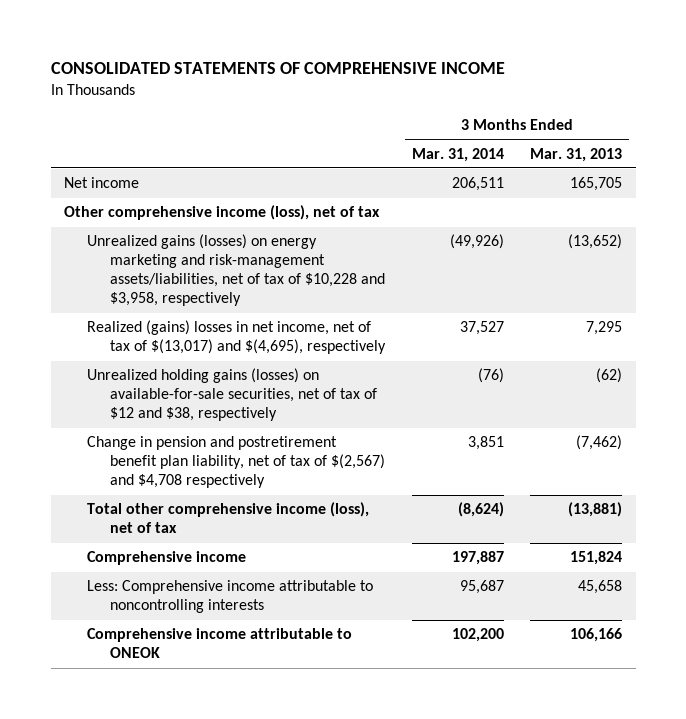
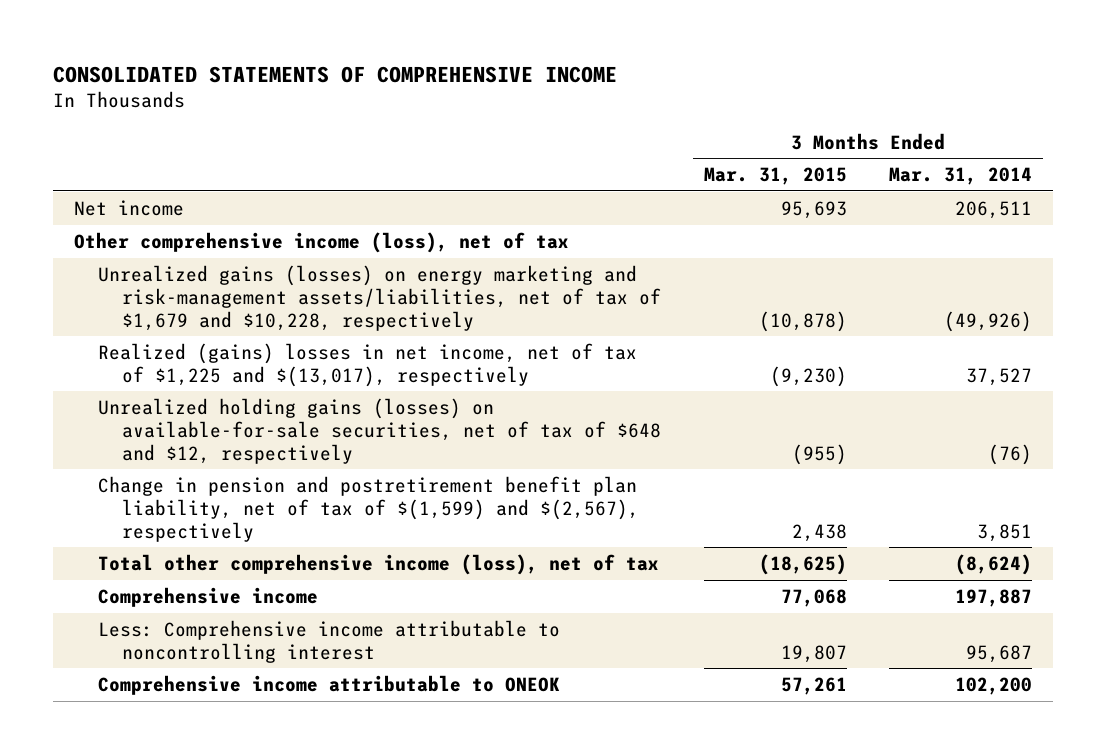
- | 3 Months Ended Mar. 31, 2014 | 3 Months Ended Mar. 31, 2013
+ | 3 Months Ended Mar. 31, 2015 | 3 Months Ended Mar. 31, 2014
- Unrealized gains (losses) on energy marketing and risk-management assets/liabilities, net of tax of $10,228 and $3,958, respectively | (49,926) | (13,652)
- Realized (gains) losses in net income, net of tax of $(13,017) and $(4,695), respectively | 37,527 | 7,295
- Unrealized holding gains (losses) on available-for-sale securities, net of tax of $12 and $38, respectively | (76) | (62)
- Change in pension and postretirement benefit plan liability, net of tax of $(2,567) and $4,708 respectively | 3,851 | (7,462)
+ Unrealized gains (losses) on energy marketing and risk-management assets/liabilities, net of tax of $1,679 and $10,228, respectively | (10,878) | (49,926)
+ Realized (gains) losses in net income, net of tax of $1,225 and $(13,017), respectively | (9,230) | 37,527
+ Unrealized holding gains (losses) on available-for-sale securities, net of tax of $648 and $12, respectively | (955) | (76)
+ Change in pension and postretirement benefit plan liability, net of tax of $(1,599) and $(2,567), respectively | 2,438 | 3,851
- Less: Comprehensive income attributable to noncontrolling interests | 95,687 | 45,658
+ Less: Comprehensive income attributable to noncontrolling interest | 19,807 | 95,687

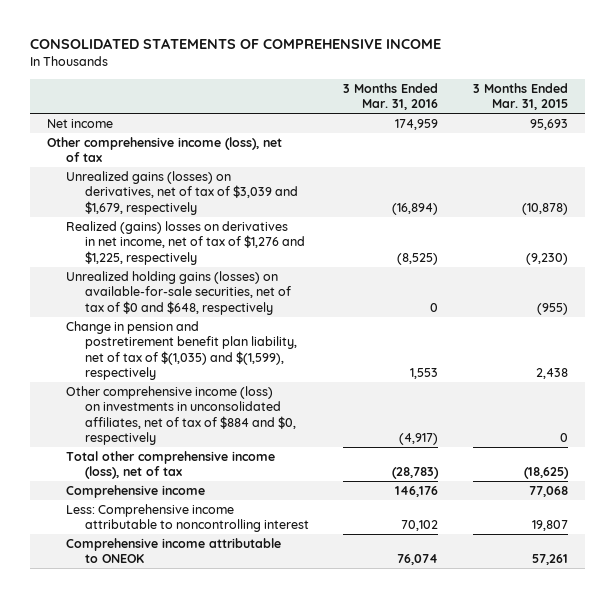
- | 3 Months Ended Mar. 31, 2015 | 3 Months Ended Mar. 31, 2014
+ | 3 Months Ended Mar. 31, 2016 | 3 Months Ended Mar. 31, 2015
- Unrealized gains (losses) on energy marketing and risk-management assets/liabilities, net of tax of $1,679 and $10,228, respectively | (10,878) | (49,926)
- Realized (gains) losses in net income, net of tax of $1,225 and $(13,017), respectively | (9,230) | 37,527
- Unrealized holding gains (losses) on available-for-sale securities, net of tax of $648 and $12, respectively | (955) | (76)
- Change in pension and postretirement benefit plan liability, net of tax of $(1,599) and $(2,567), respectively | 2,438 | 3,851
+ Unrealized gains (losses) on derivatives, net of tax of $3,039 and $1,679, respectively | (16,894) | (10,878)
+ Realized (gains) losses on derivatives in net income, net of tax of $1,276 and $1,225, respectively | (8,525) | (9,230)
+ Unrealized holding gains (losses) on available-for-sale securities, net of tax of $0 and $648, respectively | 0 | (955)
+ Change in pension and postretirement benefit plan liability, net of tax of $(1,035) and $(1,599), respectively | 1,553 | 2,438
+ Other comprehensive income (loss) on investments in unconsolidated affiliates, net of tax of $884 and $0, respectively | (4,917) | 0

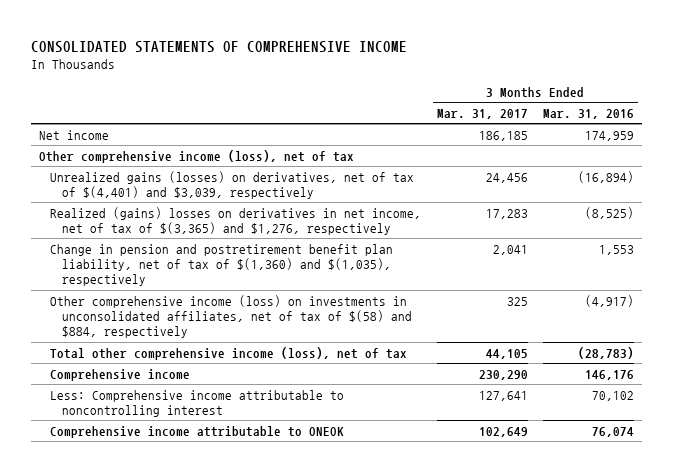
- | 3 Months Ended Mar. 31, 2016 | 3 Months Ended Mar. 31, 2015
+ | 3 Months Ended Mar. 31, 2017 | 3 Months Ended Mar. 31, 2016
- Unrealized gains (losses) on derivatives, net of tax of $3,039 and $1,679, respectively | (16,894) | (10,878)
- Realized (gains) losses on derivatives in net income, net of tax of $1,276 and $1,225, respectively | (8,525) | (9,230)
- Unrealized holding gains (losses) on available-for-sale securities, net of tax of $0 and $648, respectively | 0 | (955)
- Change in pension and postretirement benefit plan liability, net of tax of $(1,035) and $(1,599), respectively | 1,553 | 2,438
- Other comprehensive income (loss) on investments in unconsolidated affiliates, net of tax of $884 and $0, respectively | (4,917) | 0
+ Unrealized gains (losses) on derivatives, net of tax of $(4,401) and $3,039, respectively | 24,456 | (16,894)
+ Realized (gains) losses on derivatives in net income, net of tax of $(3,365) and $1,276, respectively | 17,283 | (8,525)
+ Change in pension and postretirement benefit plan liability, net of tax of $(1,360) and $(1,035), respectively | 2,041 | 1,553
+ Other comprehensive income (loss) on investments in unconsolidated affiliates, net of tax of $(58) and $884, respectively | 325 | (4,917)

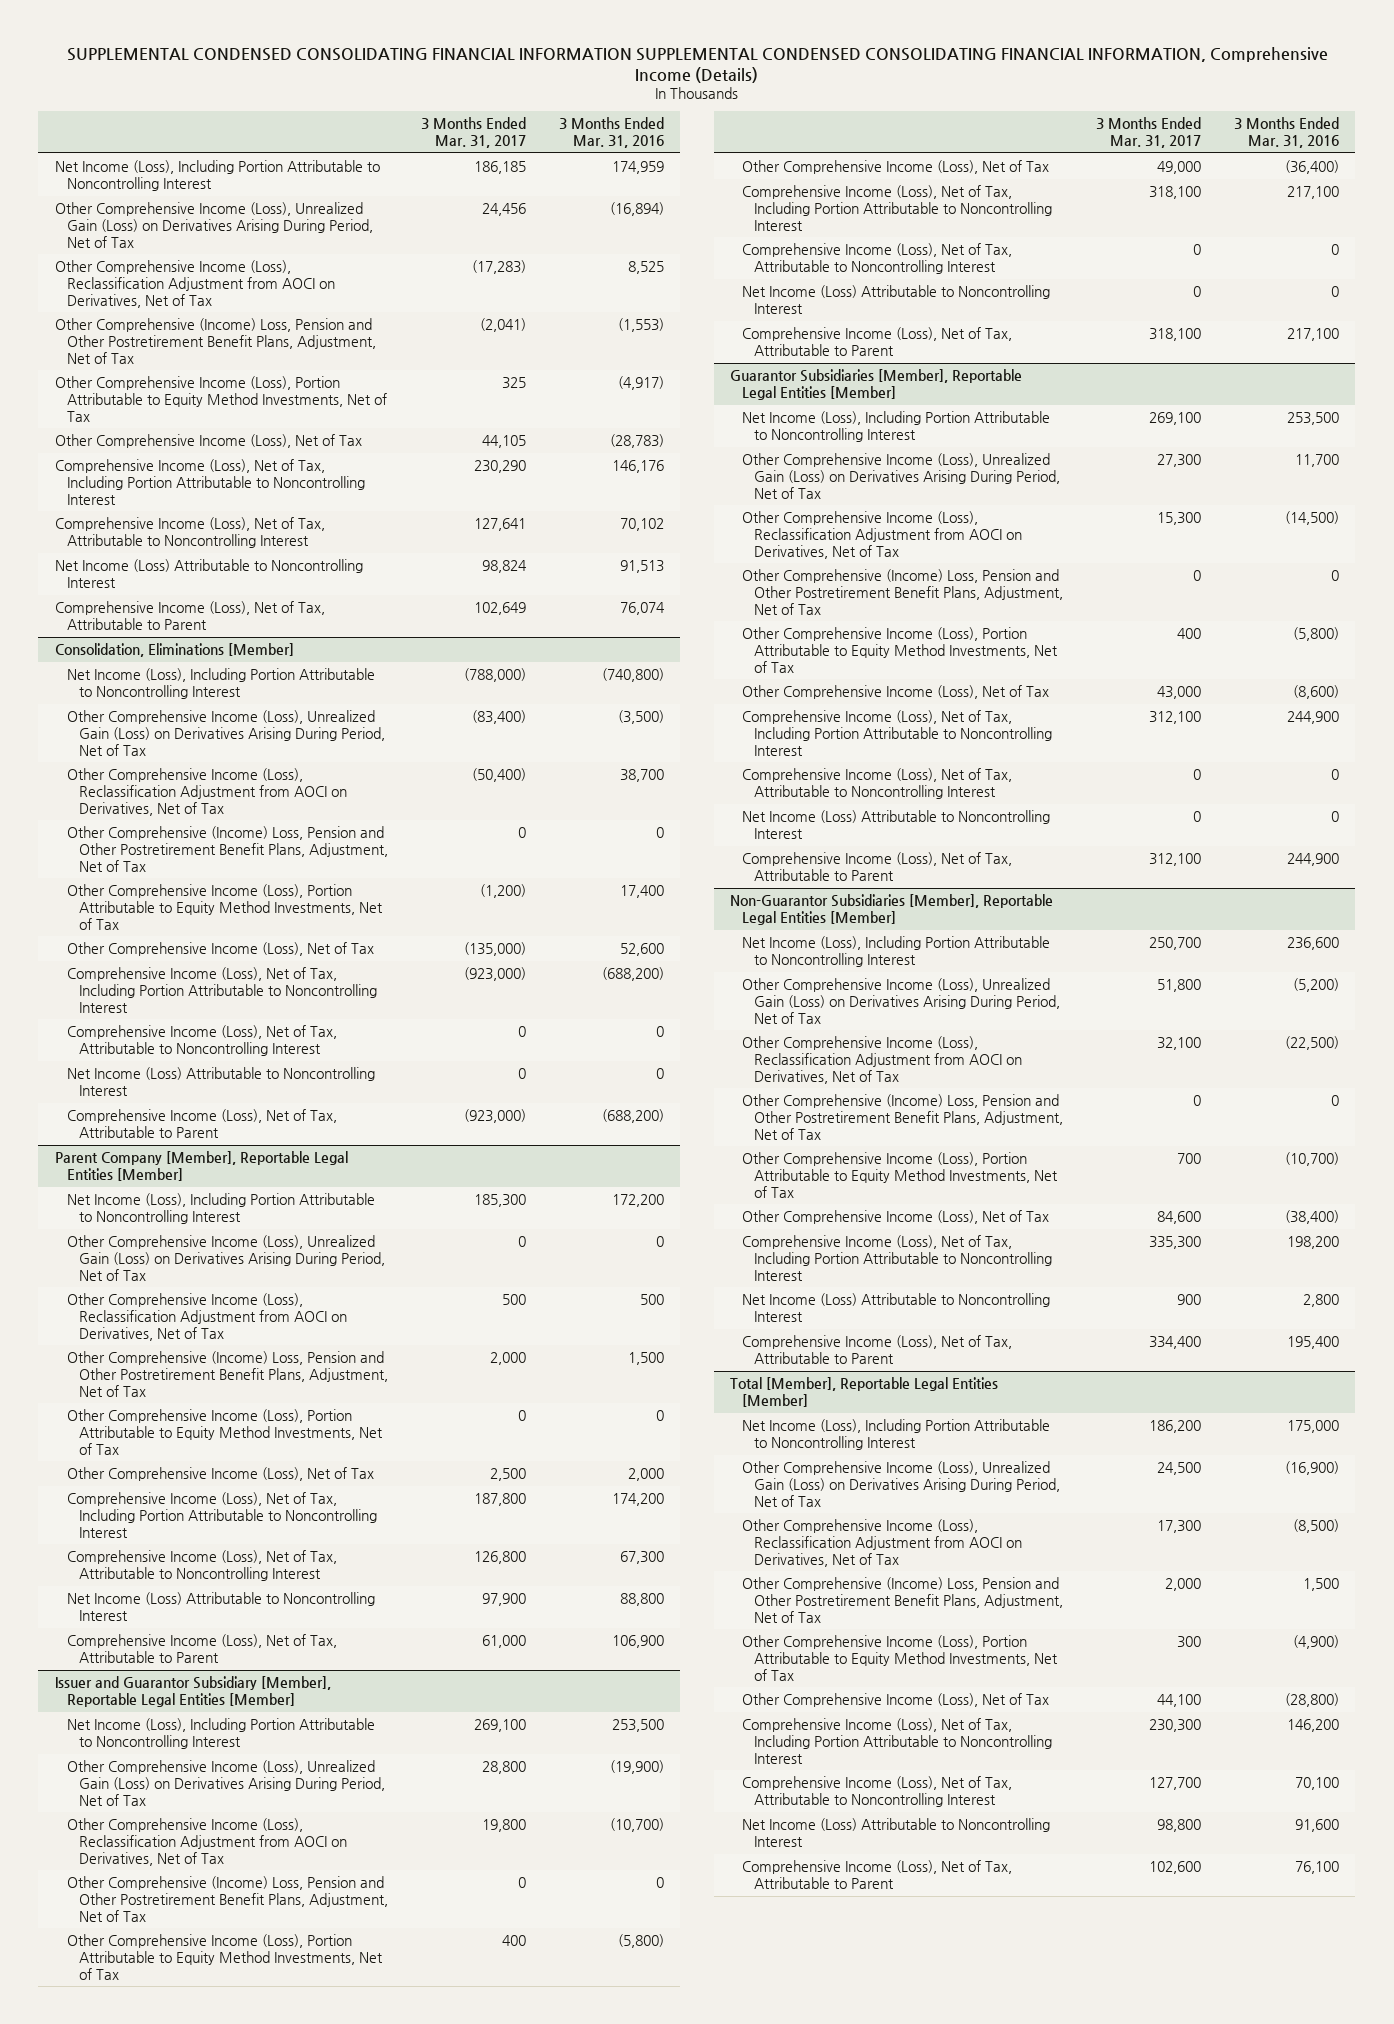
- CONSOLIDATED STATEMENTS OF COMPREHENSIVE INCOME
+ SUPPLEMENTAL CONDENSED CONSOLIDATING FINANCIAL INFORMATION SUPPLEMENTAL CONDENSED CONSOLIDATING FINANCIAL INFORMATION, Comprehensive Income (Details)
- Net income | 186,185 | 174,959
- Other comprehensive income (loss), net of tax
- Unrealized gains (losses) on derivatives, net of tax of $(4,401) and $3,039, respectively | 24,456 | (16,894)
- Realized (gains) losses on derivatives in net income, net of tax of $(3,365) and $1,276, respectively | 17,283 | (8,525)
- Change in pension and postretirement benefit plan liability, net of tax of $(1,360) and $(1,035), respectively | 2,041 | 1,553
- Other comprehensive income (loss) on investments in unconsolidated affiliates, net of tax of $(58) and $884, respectively | 325 | (4,917)
- Total other comprehensive income (loss), net of tax | 44,105 | (28,783)
- Comprehensive income | 230,290 | 146,176
- Less: Comprehensive income attributable to noncontrolling interest | 127,641 | 70,102
- Comprehensive income attributable to ONEOK | 102,649 | 76,074
+ Net Income (Loss), Including Portion Attributable to Noncontrolling Interest | 186,185 | 174,959
+ Other Comprehensive Income (Loss), Unrealized Gain (Loss) on Derivatives Arising During Period, Net of Tax | 24,456 | (16,894)
+ Other Comprehensive Income (Loss), Reclassification Adjustment from AOCI on Derivatives, Net of Tax | (17,283) | 8,525
+ Other Comprehensive (Income) Loss, Pension and Other Postretirement Benefit Plans, Adjustment, Net of Tax | (2,041) | (1,553)
+ Other Comprehensive Income (Loss), Portion Attributable to Equity Method Investments, Net of Tax | 325 | (4,917)
+ Other Comprehensive Income (Loss), Net of Tax | 44,105 | (28,783)
+ Comprehensive Income (Loss), Net of Tax, Including Portion Attributable to Noncontrolling Interest | 230,290 | 146,176
+ Comprehensive Income (Loss), Net of Tax, Attributable to Noncontrolling Interest | 127,641 | 70,102
+ Net Income (Loss) Attributable to Noncontrolling Interest | 98,824 | 91,513
+ Comprehensive Income (Loss), Net of Tax, Attributable to Parent | 102,649 | 76,074
+ Consolidation, Eliminations [Member]
+ Net Income (Loss), Including Portion Attributable to Noncontrolling Interest | (788,000) | (740,800)
+ Other Comprehensive Income (Loss), Unrealized Gain (Loss) on Derivatives Arising During Period, Net of Tax | (83,400) | (3,500)
+ Other Comprehensive Income (Loss), Reclassification Adjustment from AOCI on Derivatives, Net of Tax | (50,400) | 38,700
+ Other Comprehensive (Income) Loss, Pension and Other Postretirement Benefit Plans, Adjustment, Net of Tax | 0 | 0
+ Other Comprehensive Income (Loss), Portion Attributable to Equity Method Investments, Net of Tax | (1,200) | 17,400
+ Other Comprehensive Income (Loss), Net of Tax | (135,000) | 52,600
+ Comprehensive Income (Loss), Net of Tax, Including Portion Attributable to Noncontrolling Interest | (923,000) | (688,200)
+ Comprehensive Income (Loss), Net of Tax, Attributable to Noncontrolling Interest | 0 | 0
+ Net Income (Loss) Attributable to Noncontrolling Interest | 0 | 0
+ Comprehensive Income (Loss), Net of Tax, Attributable to Parent | (923,000) | (688,200)
+ Parent Company [Member], Reportable Legal Entities [Member]
+ Net Income (Loss), Including Portion Attributable to Noncontrolling Interest | 185,300 | 172,200
+ Other Comprehensive Income (Loss), Unrealized Gain (Loss) on Derivatives Arising During Period, Net of Tax | 0 | 0
+ Other Comprehensive Income (Loss), Reclassification Adjustment from AOCI on Derivatives, Net of Tax | 500 | 500
+ Other Comprehensive (Income) Loss, Pension and Other Postretirement Benefit Plans, Adjustment, Net of Tax | 2,000 | 1,500
+ Other Comprehensive Income (Loss), Portion Attributable to Equity Method Investments, Net of Tax | 0 | 0
+ Other Comprehensive Income (Loss), Net of Tax | 2,500 | 2,000
+ Comprehensive Income (Loss), Net of Tax, Including Portion Attributable to Noncontrolling Interest | 187,800 | 174,200
+ Comprehensive Income (Loss), Net of Tax, Attributable to Noncontrolling Interest | 126,800 | 67,300
+ Net Income (Loss) Attributable to Noncontrolling Interest | 97,900 | 88,800
+ Comprehensive Income (Loss), Net of Tax, Attributable to Parent | 61,000 | 106,900
+ Issuer and Guarantor Subsidiary [Member], Reportable Legal Entities [Member]
+ Net Income (Loss), Including Portion Attributable to Noncontrolling Interest | 269,100 | 253,500
+ Other Comprehensive Income (Loss), Unrealized Gain (Loss) on Derivatives Arising During Period, Net of Tax | 28,800 | (19,900)
+ Other Comprehensive Income (Loss), Reclassification Adjustment from AOCI on Derivatives, Net of Tax | 19,800 | (10,700)
+ Other Comprehensive (Income) Loss, Pension and Other Postretirement Benefit Plans, Adjustment, Net of Tax | 0 | 0
+ Other Comprehensive Income (Loss), Portion Attributable to Equity Method Investments, Net of Tax | 400 | (5,800)
+ Other Comprehensive Income (Loss), Net of Tax | 49,000 | (36,400)
+ Comprehensive Income (Loss), Net of Tax, Including Portion Attributable to Noncontrolling Interest | 318,100 | 217,100
+ Comprehensive Income (Loss), Net of Tax, Attributable to Noncontrolling Interest | 0 | 0
+ Net Income (Loss) Attributable to Noncontrolling Interest | 0 | 0
+ Comprehensive Income (Loss), Net of Tax, Attributable to Parent | 318,100 | 217,100
+ Guarantor Subsidiaries [Member], Reportable Legal Entities [Member]
+ Net Income (Loss), Including Portion Attributable to Noncontrolling Interest | 269,100 | 253,500
+ Other Comprehensive Income (Loss), Unrealized Gain (Loss) on Derivatives Arising During Period, Net of Tax | 27,300 | 11,700
+ Other Comprehensive Income (Loss), Reclassification Adjustment from AOCI on Derivatives, Net of Tax | 15,300 | (14,500)
+ Other Comprehensive (Income) Loss, Pension and Other Postretirement Benefit Plans, Adjustment, Net of Tax | 0 | 0
+ Other Comprehensive Income (Loss), Portion Attributable to Equity Method Investments, Net of Tax | 400 | (5,800)
+ Other Comprehensive Income (Loss), Net of Tax | 43,000 | (8,600)
+ Comprehensive Income (Loss), Net of Tax, Including Portion Attributable to Noncontrolling Interest | 312,100 | 244,900
+ Comprehensive Income (Loss), Net of Tax, Attributable to Noncontrolling Interest | 0 | 0
+ Net Income (Loss) Attributable to Noncontrolling Interest | 0 | 0
+ Comprehensive Income (Loss), Net of Tax, Attributable to Parent | 312,100 | 244,900
+ Non-Guarantor Subsidiaries [Member], Reportable Legal Entities [Member]
+ Net Income (Loss), Including Portion Attributable to Noncontrolling Interest | 250,700 | 236,600
+ Other Comprehensive Income (Loss), Unrealized Gain (Loss) on Derivatives Arising During Period, Net of Tax | 51,800 | (5,200)
+ Other Comprehensive Income (Loss), Reclassification Adjustment from AOCI on Derivatives, Net of Tax | 32,100 | (22,500)
+ Other Comprehensive (Income) Loss, Pension and Other Postretirement Benefit Plans, Adjustment, Net of Tax | 0 | 0
+ Other Comprehensive Income (Loss), Portion Attributable to Equity Method Investments, Net of Tax | 700 | (10,700)
+ Other Comprehensive Income (Loss), Net of Tax | 84,600 | (38,400)
+ Comprehensive Income (Loss), Net of Tax, Including Portion Attributable to Noncontrolling Interest | 335,300 | 198,200
+ Net Income (Loss) Attributable to Noncontrolling Interest | 900 | 2,800
+ Comprehensive Income (Loss), Net of Tax, Attributable to Parent | 334,400 | 195,400
+ Total [Member], Reportable Legal Entities [Member]
+ Net Income (Loss), Including Portion Attributable to Noncontrolling Interest | 186,200 | 175,000
+ Other Comprehensive Income (Loss), Unrealized Gain (Loss) on Derivatives Arising During Period, Net of Tax | 24,500 | (16,900)
+ Other Comprehensive Income (Loss), Reclassification Adjustment from AOCI on Derivatives, Net of Tax | 17,300 | (8,500)
+ Other Comprehensive (Income) Loss, Pension and Other Postretirement Benefit Plans, Adjustment, Net of Tax | 2,000 | 1,500
+ Other Comprehensive Income (Loss), Portion Attributable to Equity Method Investments, Net of Tax | 300 | (4,900)
+ Other Comprehensive Income (Loss), Net of Tax | 44,100 | (28,800)
+ Comprehensive Income (Loss), Net of Tax, Including Portion Attributable to Noncontrolling Interest | 230,300 | 146,200
+ Comprehensive Income (Loss), Net of Tax, Attributable to Noncontrolling Interest | 127,700 | 70,100
+ Net Income (Loss) Attributable to Noncontrolling Interest | 98,800 | 91,600
+ Comprehensive Income (Loss), Net of Tax, Attributable to Parent | 102,600 | 76,100

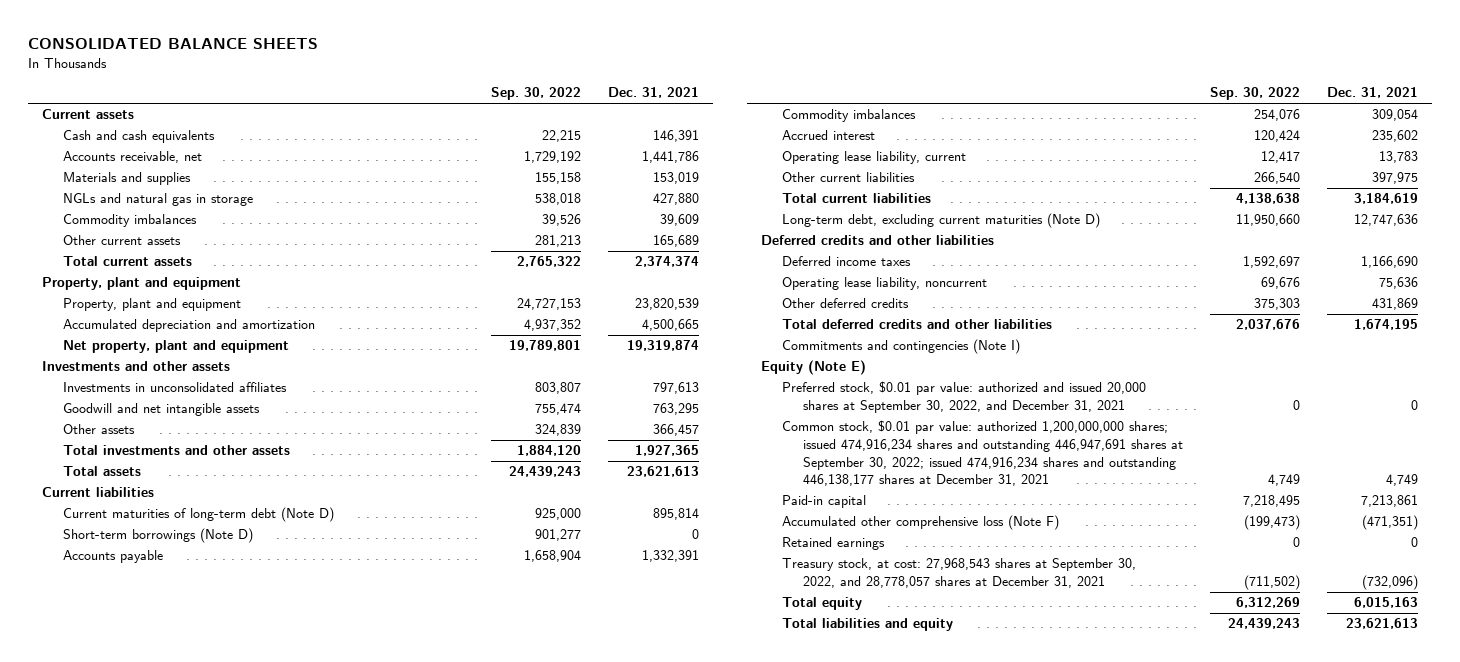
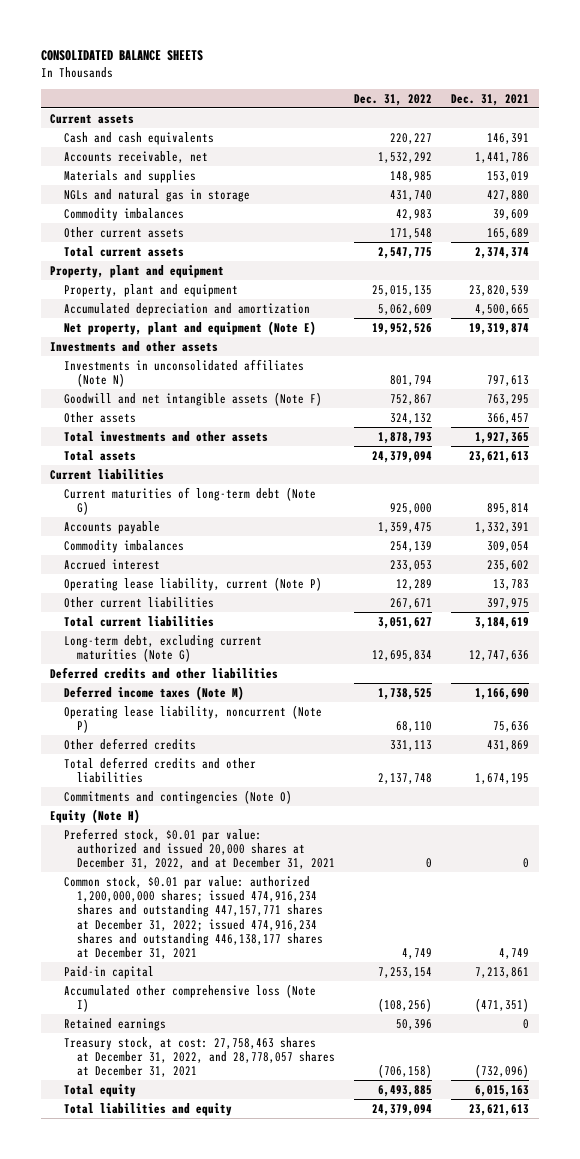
- | Sep. 30, 2022 | Dec. 31, 2021
+ | Dec. 31, 2022 | Dec. 31, 2021
- Net property, plant and equipment | 19,789,801 | 19,319,874
+ Net property, plant and equipment (Note E) | 19,952,526 | 19,319,874
- Investments in unconsolidated affiliates | 803,807 | 797,613
- Goodwill and net intangible assets | 755,474 | 763,295
+ Investments in unconsolidated affiliates (Note N) | 801,794 | 797,613
+ Goodwill and net intangible assets (Note F) | 752,867 | 763,295
- Current maturities of long-term debt (Note D) | 925,000 | 895,814
- Short-term borrowings (Note D) | 901,277 | 0
+ Current maturities of long-term debt (Note G) | 925,000 | 895,814
- Operating lease liability, current | 12,417 | 13,783
+ Operating lease liability, current (Note P) | 12,289 | 13,783
- Long-term debt, excluding current maturities (Note D) | 11,950,660 | 12,747,636
+ Long-term debt, excluding current maturities (Note G) | 12,695,834 | 12,747,636
- Deferred income taxes | 1,592,697 | 1,166,690
- Operating lease liability, noncurrent | 69,676 | 75,636
+ Deferred income taxes (Note M) | 1,738,525 | 1,166,690
+ Operating lease liability, noncurrent (Note P) | 68,110 | 75,636
- Commitments and contingencies (Note I)
- Equity (Note E)
- Preferred stock, $0.01 par value: authorized and issued 20,000 shares at September 30, 2022, and December 31, 2021 | 0 | 0
- Common stock, $0.01 par value: authorized 1,200,000,000 shares; issued 474,916,234 shares and outstanding 446,947,691 shares at September 30, 2022; issued 474,916,234 shares and outstanding 446,138,177 shares at December 31, 2021 | 4,749 | 4,749
+ Commitments and contingencies (Note O)
+ Equity (Note H)
+ Preferred stock, $0.01 par value: authorized and issued 20,000 shares at December 31, 2022, and at December 31, 2021 | 0 | 0
+ Common stock, $0.01 par value: authorized 1,200,000,000 shares; issued 474,916,234 shares and outstanding 447,157,771 shares at December 31, 2022; issued 474,916,234 shares and outstanding 446,138,177 shares at December 31, 2021 | 4,749 | 4,749
- Accumulated other comprehensive loss (Note F) | (199,473) | (471,351)
+ Accumulated other comprehensive loss (Note I) | (108,256) | (471,351)
- Treasury stock, at cost: 27,968,543 shares at September 30, 2022, and 28,778,057 shares at December 31, 2021 | (711,502) | (732,096)
+ Treasury stock, at cost: 27,758,463 shares at December 31, 2022, and 28,778,057 shares at December 31, 2021 | (706,158) | (732,096)

